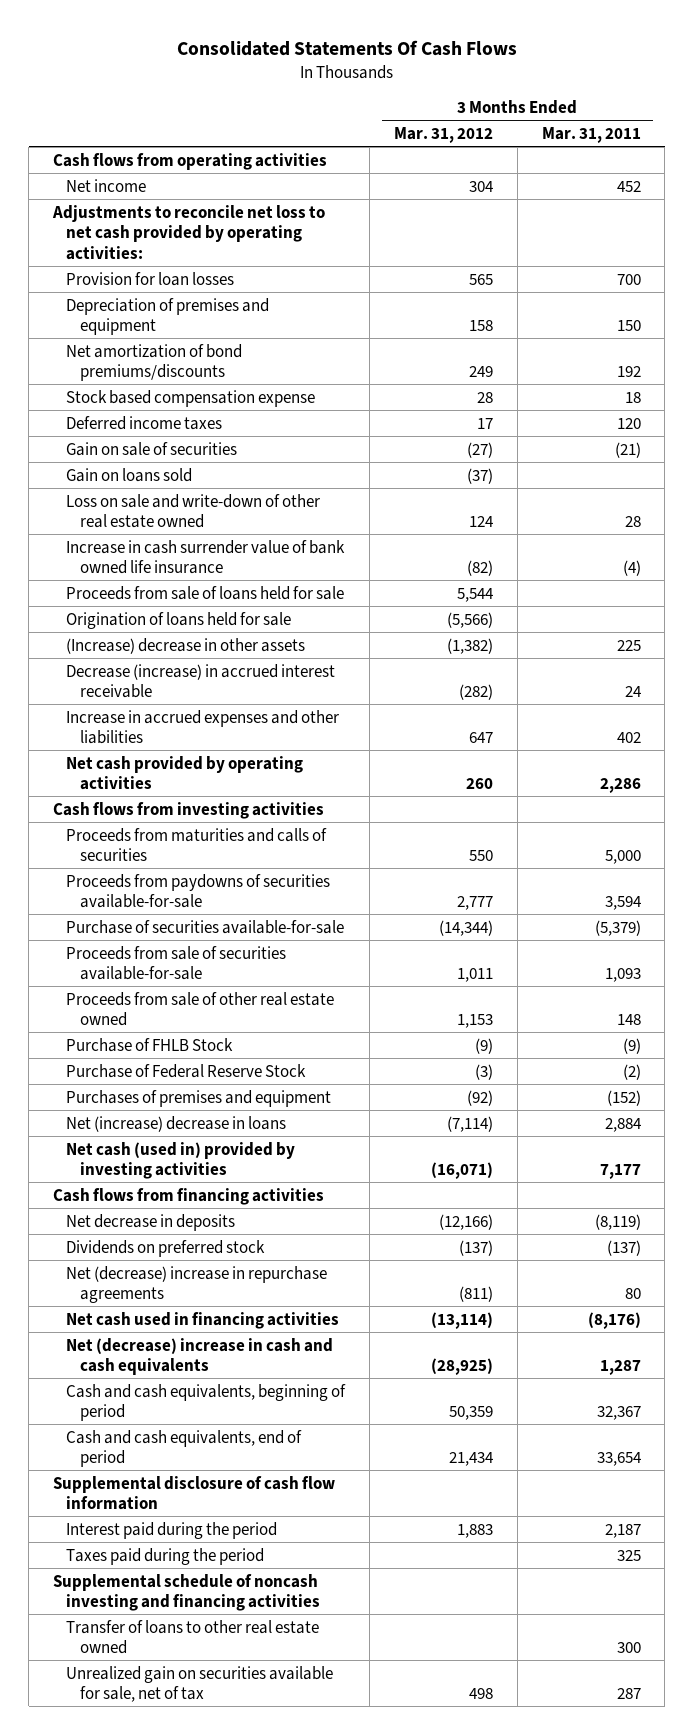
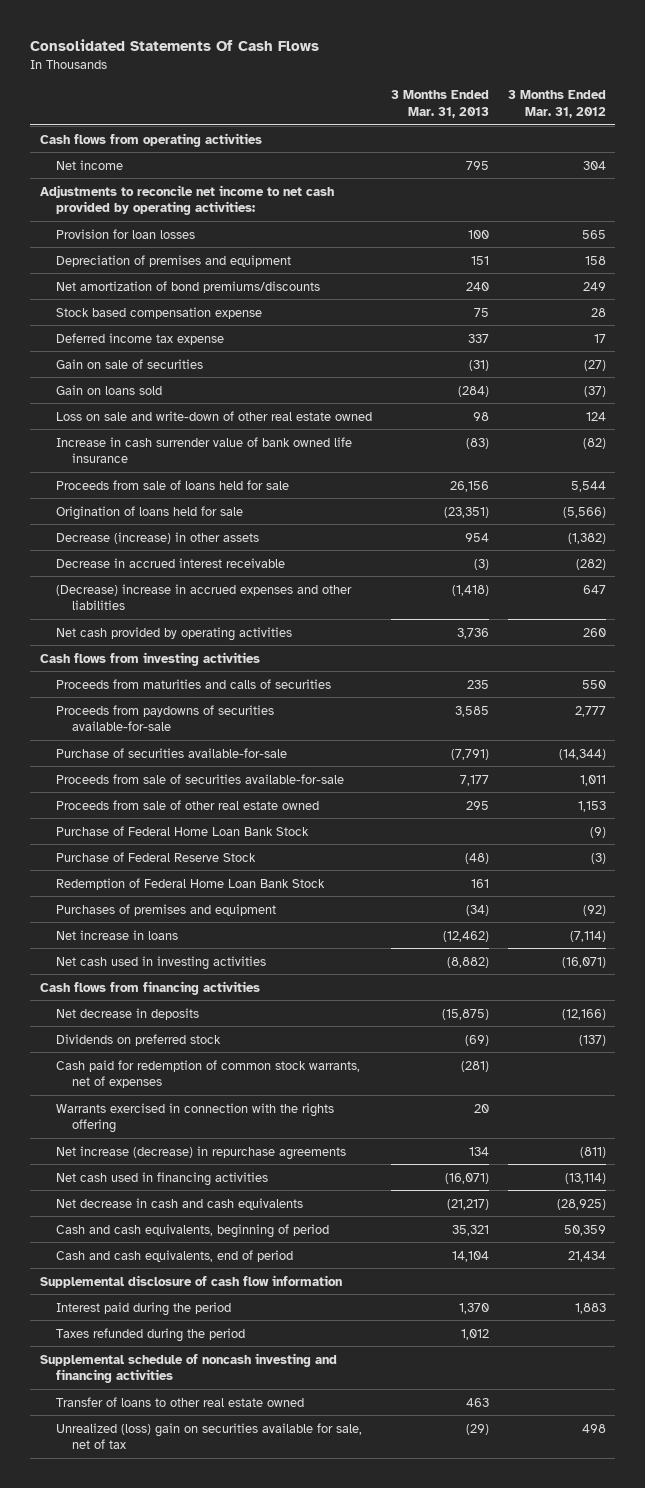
- | 3 Months Ended Mar. 31, 2012 | 3 Months Ended Mar. 31, 2011
+ | 3 Months Ended Mar. 31, 2013 | 3 Months Ended Mar. 31, 2012
- Adjustments to reconcile net loss to net cash provided by operating activities:
+ Adjustments to reconcile net income to net cash provided by operating activities:
- Deferred income taxes | 17 | 120
+ Deferred income tax expense | 337 | 17
- (Increase) decrease in other assets | (1,382) | 225
- Decrease (increase) in accrued interest receivable | (282) | 24
- Increase in accrued expenses and other liabilities | 647 | 402
+ Decrease (increase) in other assets | 954 | (1,382)
+ Decrease in accrued interest receivable | (3) | (282)
+ (Decrease) increase in accrued expenses and other liabilities | (1,418) | 647
- Purchase of FHLB Stock | (9) | (9)
+ Purchase of Federal Home Loan Bank Stock | | (9)
+ Redemption of Federal Home Loan Bank Stock | 161 |
- Net (increase) decrease in loans | (7,114) | 2,884
- Net cash (used in) provided by investing activities | (16,071) | 7,177
+ Net increase in loans | (12,462) | (7,114)
+ Net cash used in investing activities | (8,882) | (16,071)
- Net (decrease) increase in repurchase agreements | (811) | 80
+ Cash paid for redemption of common stock warrants, net of expenses | (281) |
+ Warrants exercised in connection with the rights offering | 20 |
+ Net increase (decrease) in repurchase agreements | 134 | (811)
- Net (decrease) increase in cash and cash equivalents | (28,925) | 1,287
+ Net decrease in cash and cash equivalents | (21,217) | (28,925)
- Taxes paid during the period | | 325
+ Taxes refunded during the period | 1,012 |
- Unrealized gain on securities available for sale, net of tax | 498 | 287
+ Unrealized (loss) gain on securities available for sale, net of tax | (29) | 498

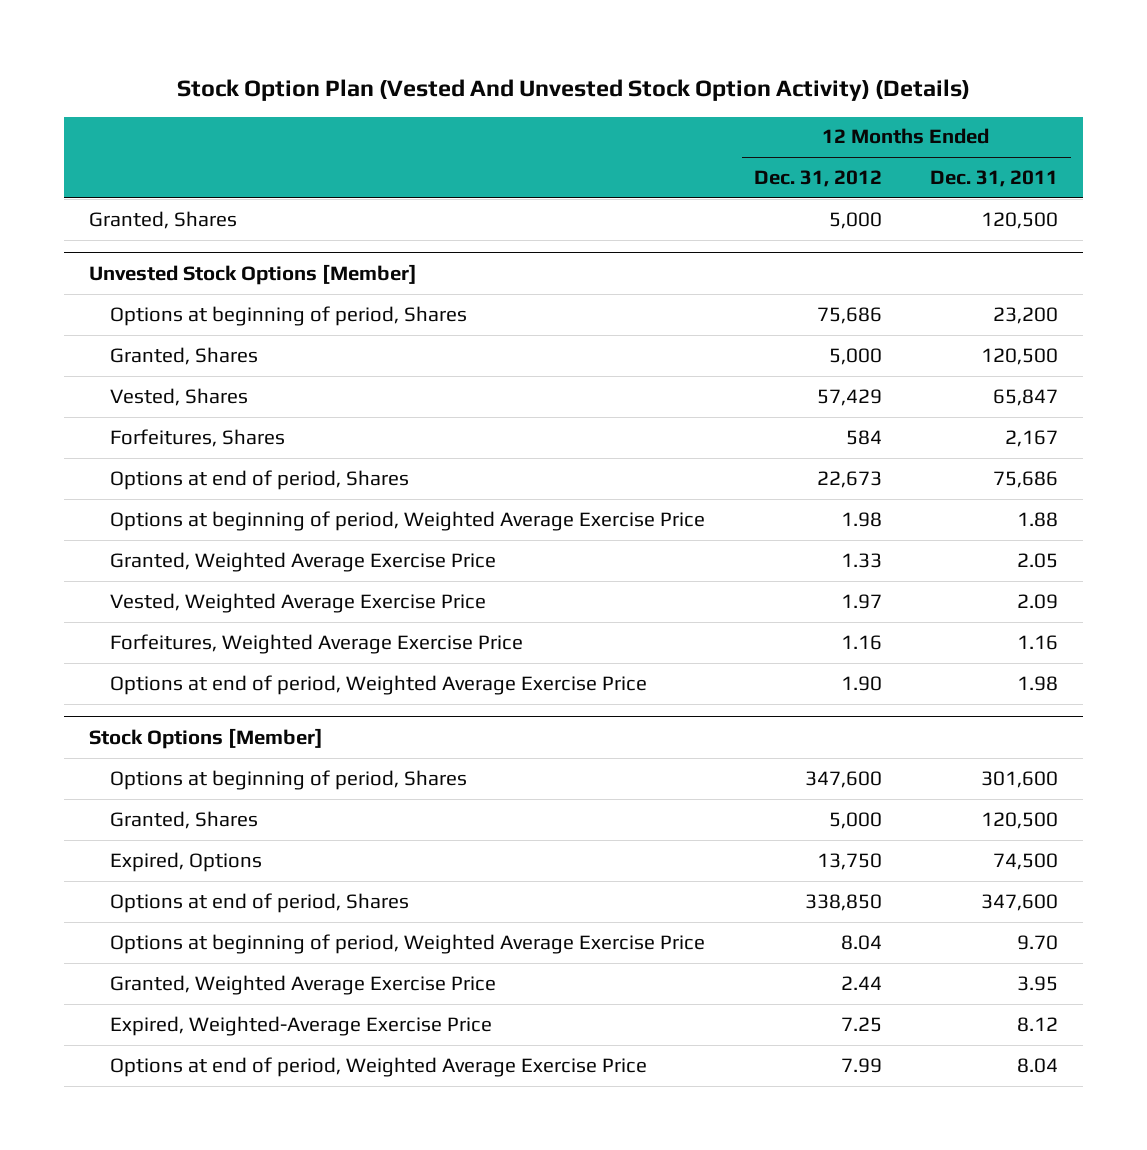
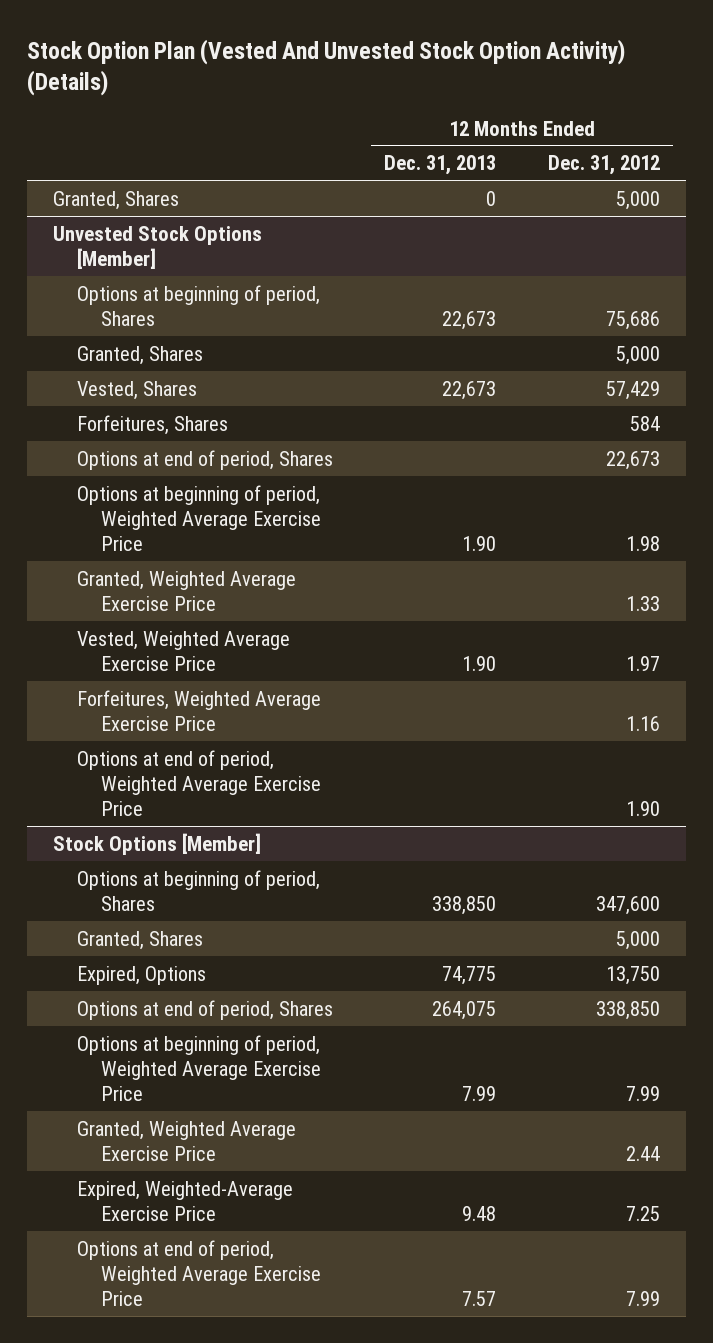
- | 12 Months Ended Dec. 31, 2012 | 12 Months Ended Dec. 31, 2011
+ | 12 Months Ended Dec. 31, 2013 | 12 Months Ended Dec. 31, 2012
@ Stock Options [Member]
- Options at beginning of period, Weighted Average Exercise Price | 8.04 | 9.70
+ Options at beginning of period, Weighted Average Exercise Price | 7.99 | 7.99

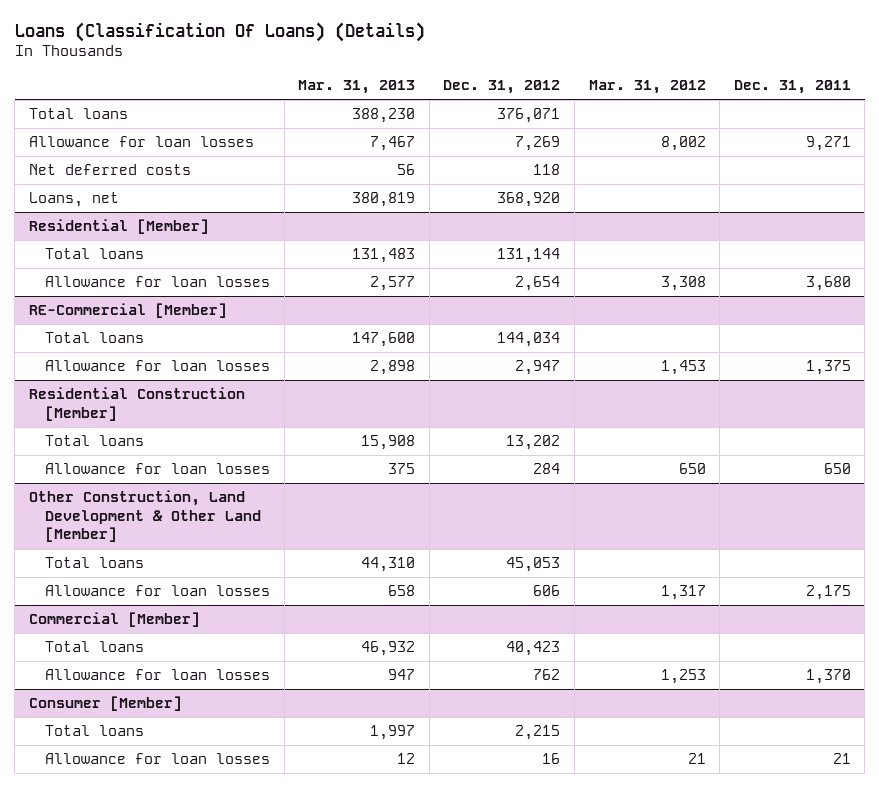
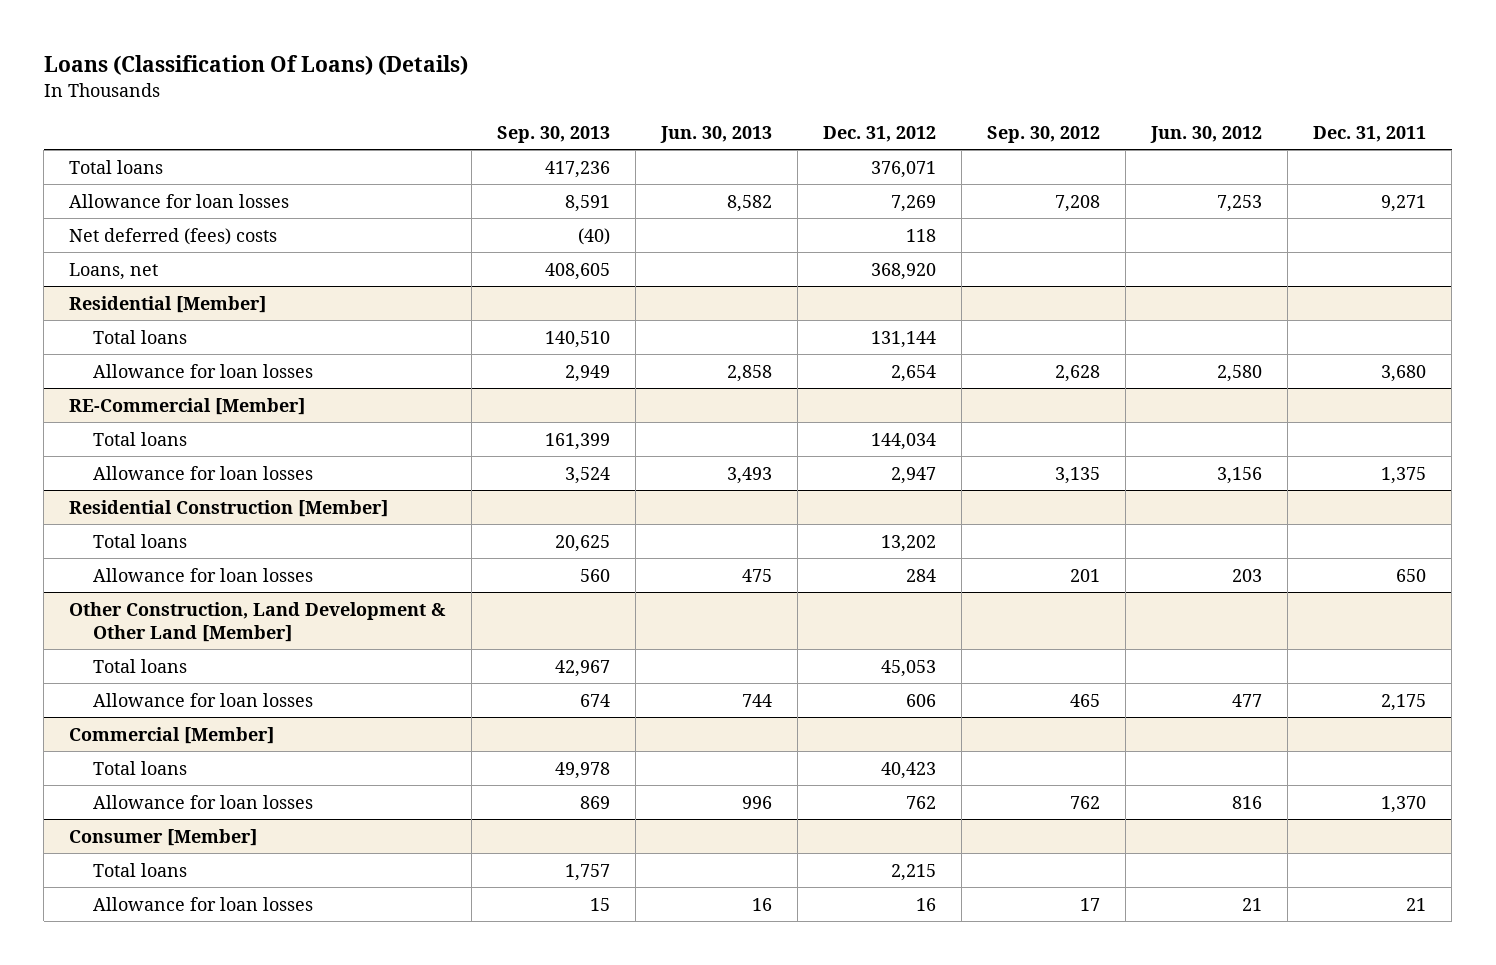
- | Mar. 31, 2013 | Dec. 31, 2012 | Mar. 31, 2012 | Dec. 31, 2011
+ | Sep. 30, 2013 | Jun. 30, 2013 | Dec. 31, 2012 | Sep. 30, 2012 | Jun. 30, 2012 | Dec. 31, 2011
- Net deferred costs | 56 | 118 | |
+ Net deferred (fees) costs | (40) | | 118 | | |

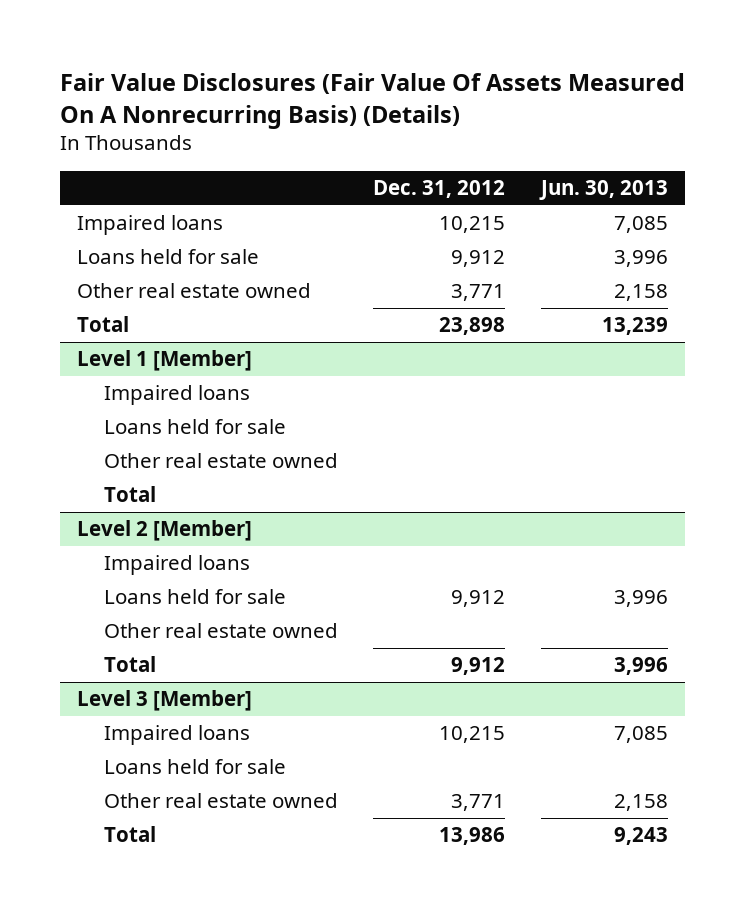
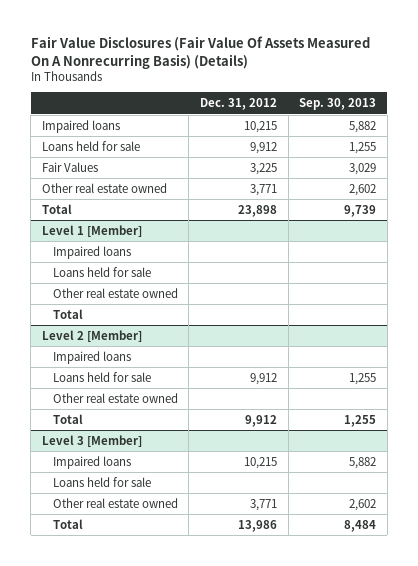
- | Dec. 31, 2012 | Jun. 30, 2013
+ | Dec. 31, 2012 | Sep. 30, 2013
+ Fair Values | 3,225 | 3,029

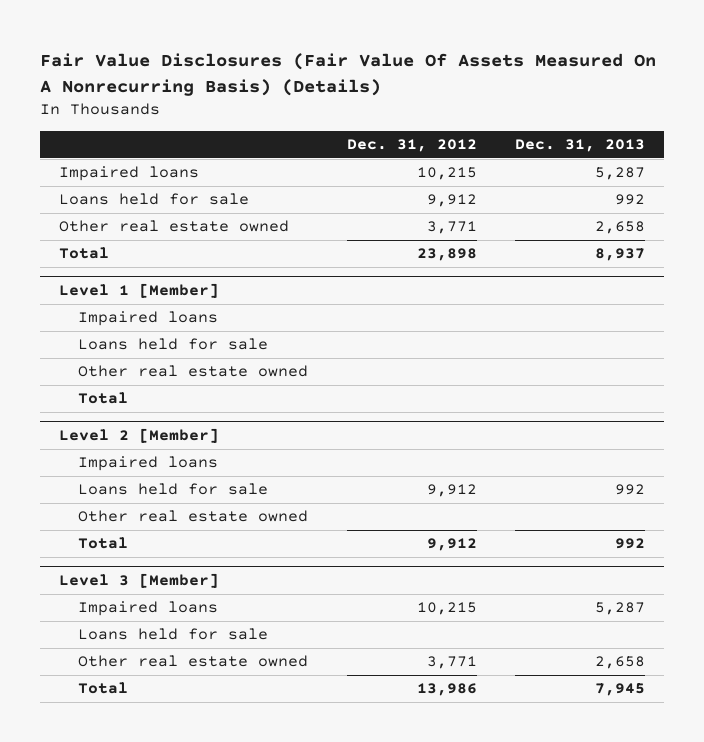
- | Dec. 31, 2012 | Sep. 30, 2013
+ | Dec. 31, 2012 | Dec. 31, 2013
- Fair Values | 3,225 | 3,029

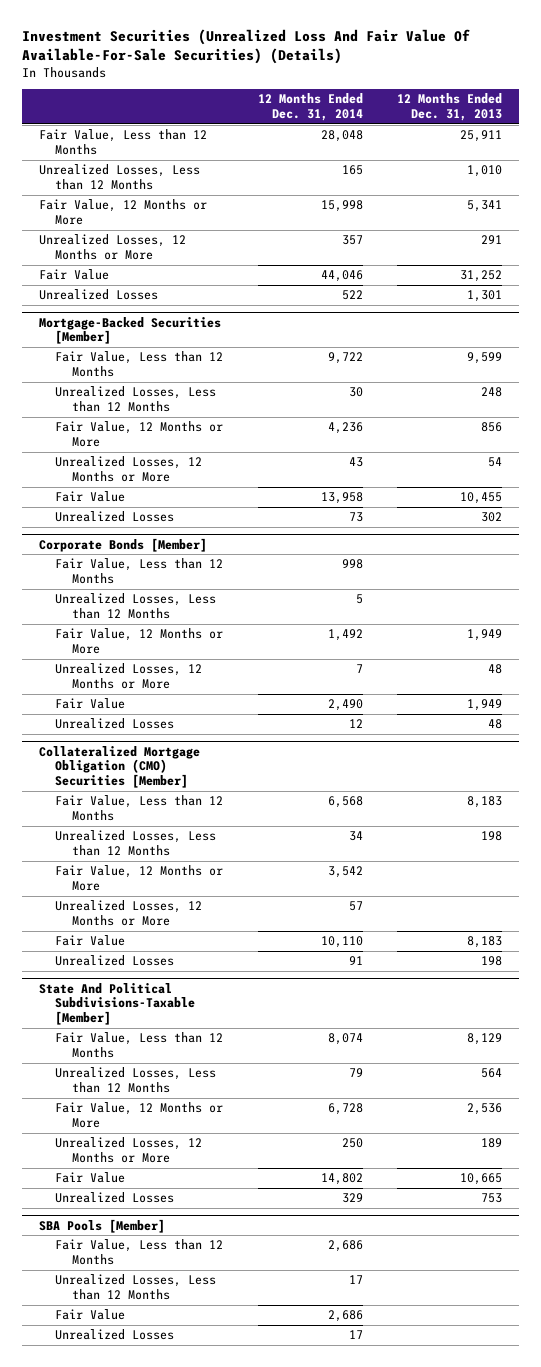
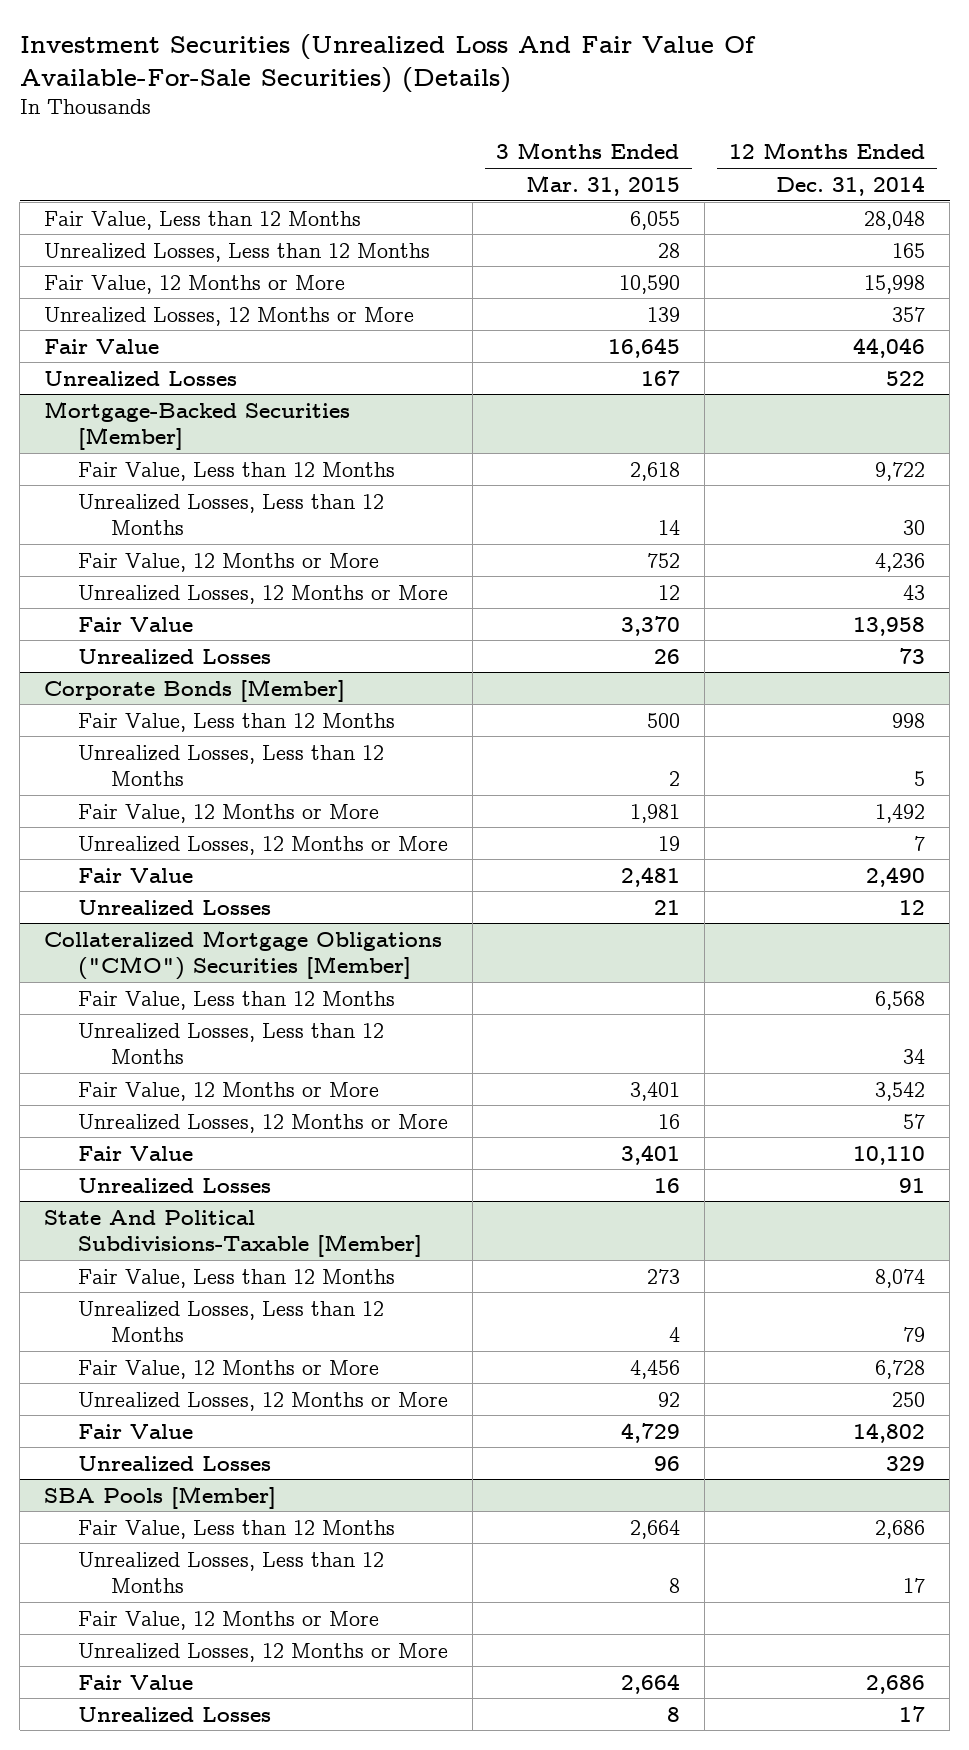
- | 12 Months Ended Dec. 31, 2014 | 12 Months Ended Dec. 31, 2013
+ | 3 Months Ended Mar. 31, 2015 | 12 Months Ended Dec. 31, 2014
- Collateralized Mortgage Obligation (CMO) Securities [Member]
+ Collateralized Mortgage Obligations ("CMO") Securities [Member]
@ SBA Pools [Member]
+ Fair Value, 12 Months or More
+ Unrealized Losses, 12 Months or More

